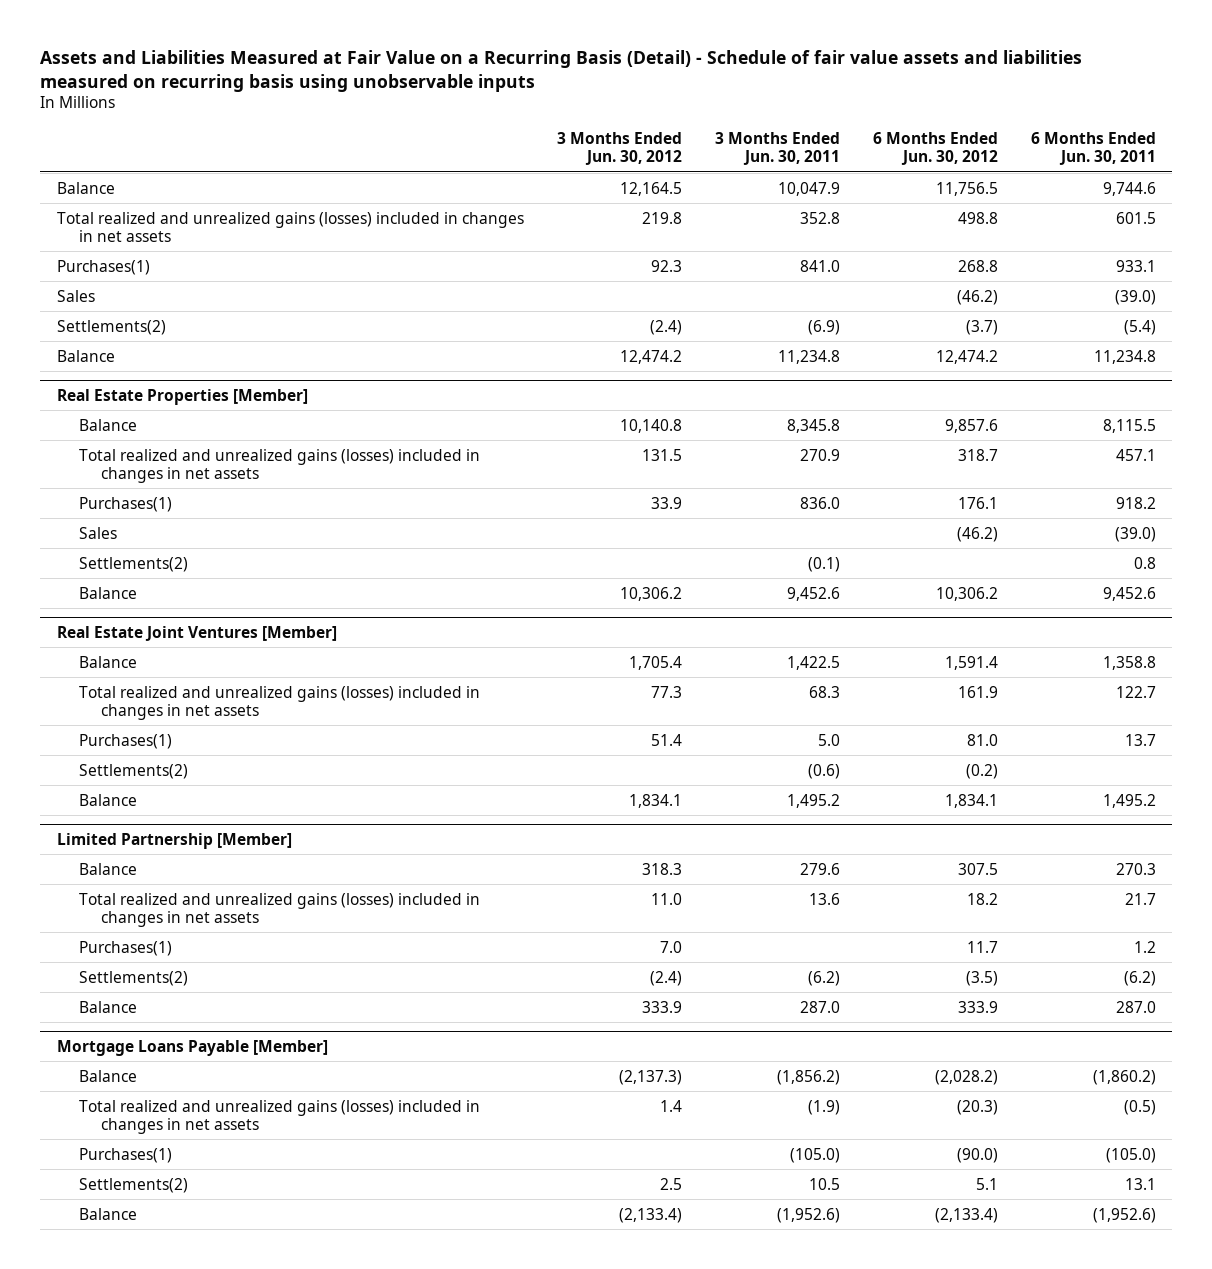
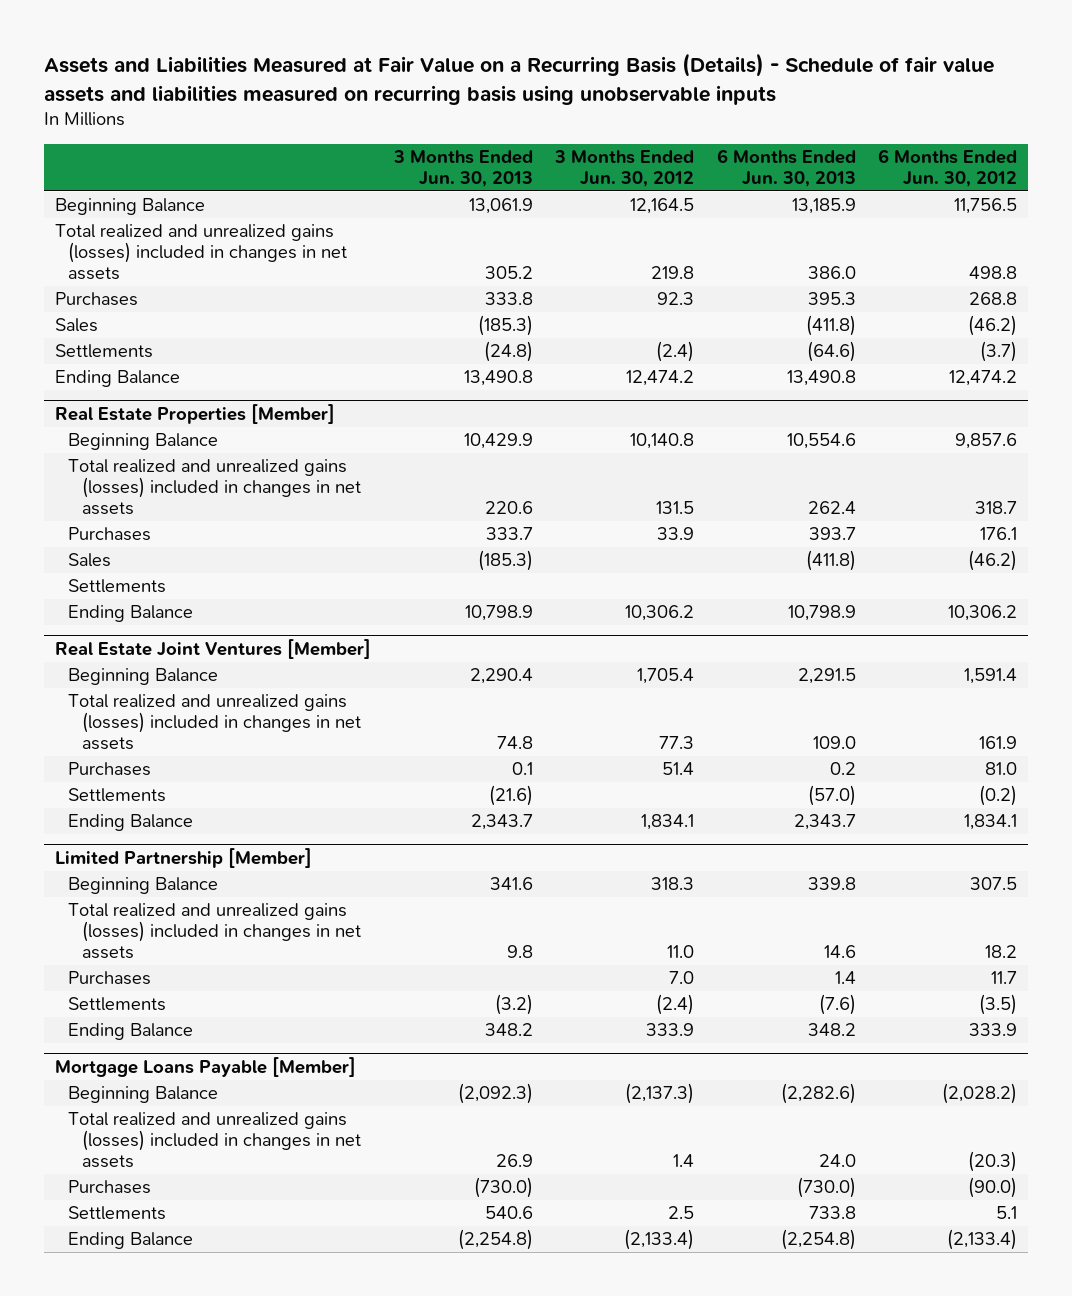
- Assets and Liabilities Measured at Fair Value on a Recurring Basis (Detail) - Schedule of fair value assets and liabilities measured on recurring basis using unobservable inputs
+ Assets and Liabilities Measured at Fair Value on a Recurring Basis (Details) - Schedule of fair value assets and liabilities measured on recurring basis using unobservable inputs
- | 3 Months Ended Jun. 30, 2012 | 3 Months Ended Jun. 30, 2011 | 6 Months Ended Jun. 30, 2012 | 6 Months Ended Jun. 30, 2011
+ | 3 Months Ended Jun. 30, 2013 | 3 Months Ended Jun. 30, 2012 | 6 Months Ended Jun. 30, 2013 | 6 Months Ended Jun. 30, 2012
- Balance | 12,164.5 | 10,047.9 | 11,756.5 | 9,744.6
+ Beginning Balance | 13,061.9 | 12,164.5 | 13,185.9 | 11,756.5
- Purchases(1) | 92.3 | 841.0 | 268.8 | 933.1
+ Purchases | 333.8 | 92.3 | 395.3 | 268.8
- Settlements(2) | (2.4) | (6.9) | (3.7) | (5.4)
- Balance | 12,474.2 | 11,234.8 | 12,474.2 | 11,234.8
+ Settlements | (24.8) | (2.4) | (64.6) | (3.7)
+ Ending Balance | 13,490.8 | 12,474.2 | 13,490.8 | 12,474.2
@ Real Estate Properties [Member]
- Balance | 10,140.8 | 8,345.8 | 9,857.6 | 8,115.5
+ Beginning Balance | 10,429.9 | 10,140.8 | 10,554.6 | 9,857.6
- Purchases(1) | 33.9 | 836.0 | 176.1 | 918.2
+ Purchases | 333.7 | 33.9 | 393.7 | 176.1
- Settlements(2) | | (0.1) | | 0.8
- Balance | 10,306.2 | 9,452.6 | 10,306.2 | 9,452.6
+ Settlements
+ Ending Balance | 10,798.9 | 10,306.2 | 10,798.9 | 10,306.2
@ Real Estate Joint Ventures [Member]
- Balance | 1,705.4 | 1,422.5 | 1,591.4 | 1,358.8
+ Beginning Balance | 2,290.4 | 1,705.4 | 2,291.5 | 1,591.4
- Purchases(1) | 51.4 | 5.0 | 81.0 | 13.7
- Settlements(2) | | (0.6) | (0.2) |
- Balance | 1,834.1 | 1,495.2 | 1,834.1 | 1,495.2
+ Purchases | 0.1 | 51.4 | 0.2 | 81.0
+ Settlements | (21.6) | | (57.0) | (0.2)
+ Ending Balance | 2,343.7 | 1,834.1 | 2,343.7 | 1,834.1
@ Limited Partnership [Member]
- Balance | 318.3 | 279.6 | 307.5 | 270.3
+ Beginning Balance | 341.6 | 318.3 | 339.8 | 307.5
- Purchases(1) | 7.0 | | 11.7 | 1.2
- Settlements(2) | (2.4) | (6.2) | (3.5) | (6.2)
- Balance | 333.9 | 287.0 | 333.9 | 287.0
+ Purchases | | 7.0 | 1.4 | 11.7
+ Settlements | (3.2) | (2.4) | (7.6) | (3.5)
+ Ending Balance | 348.2 | 333.9 | 348.2 | 333.9
@ Mortgage Loans Payable [Member]
- Balance | (2,137.3) | (1,856.2) | (2,028.2) | (1,860.2)
+ Beginning Balance | (2,092.3) | (2,137.3) | (2,282.6) | (2,028.2)
- Purchases(1) | | (105.0) | (90.0) | (105.0)
- Settlements(2) | 2.5 | 10.5 | 5.1 | 13.1
- Balance | (2,133.4) | (1,952.6) | (2,133.4) | (1,952.6)
+ Purchases | (730.0) | | (730.0) | (90.0)
+ Settlements | 540.6 | 2.5 | 733.8 | 5.1
+ Ending Balance | (2,254.8) | (2,133.4) | (2,254.8) | (2,133.4)

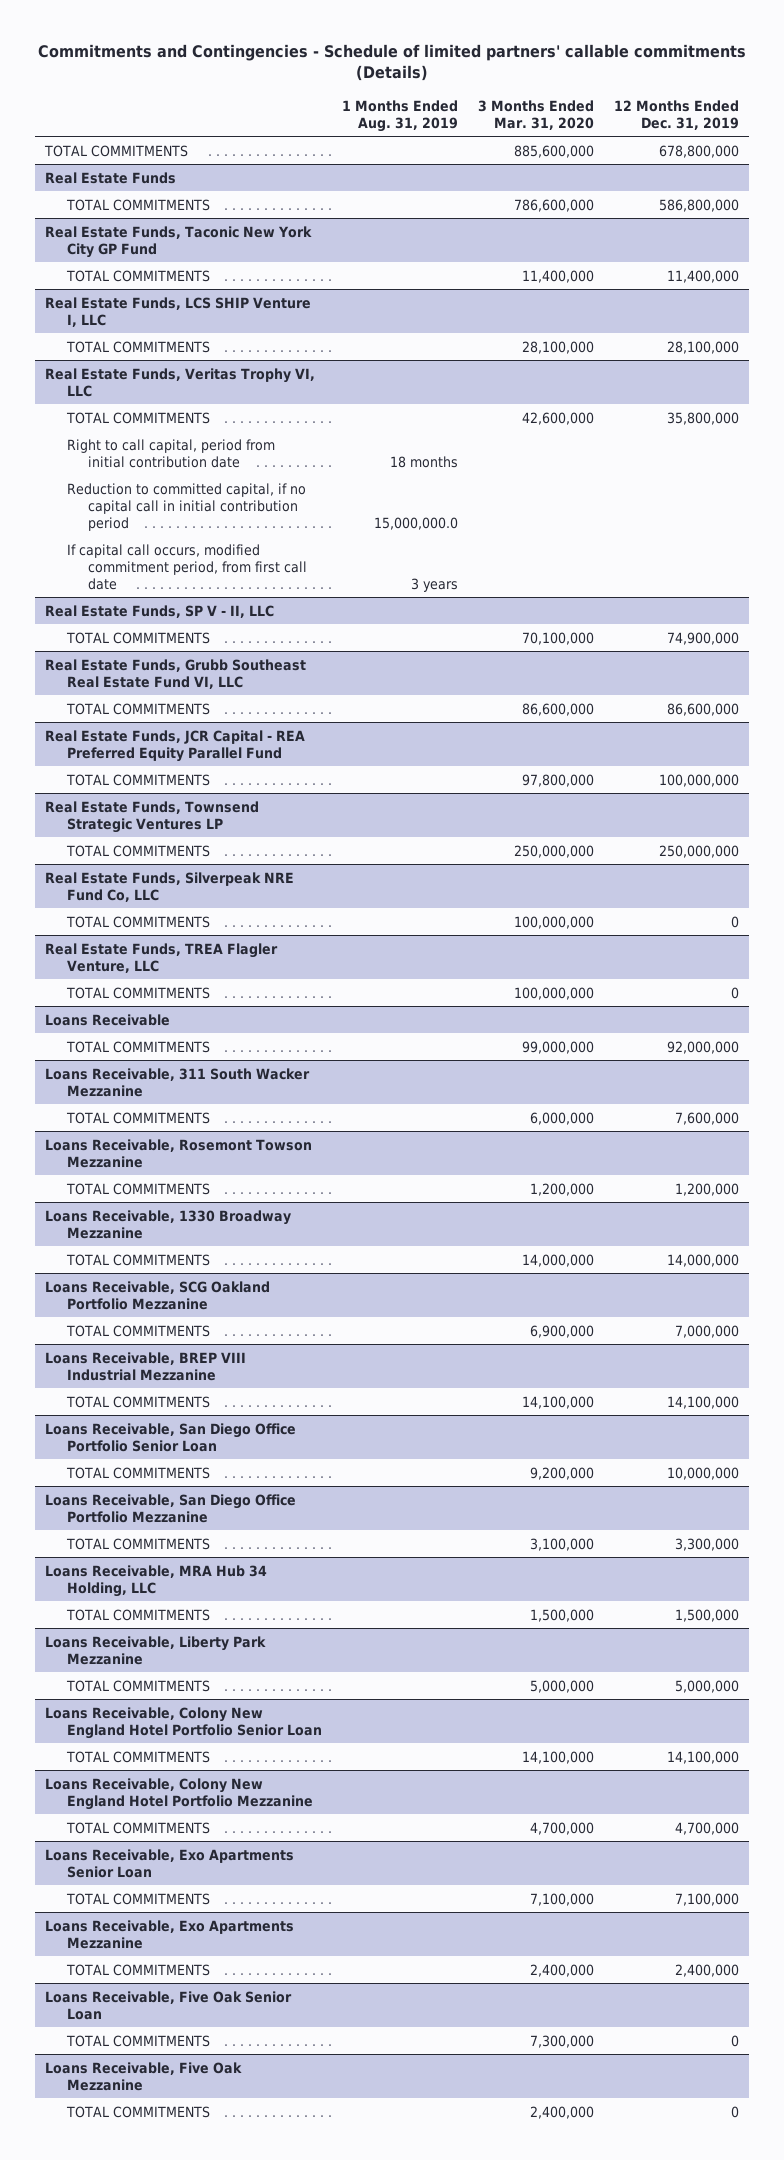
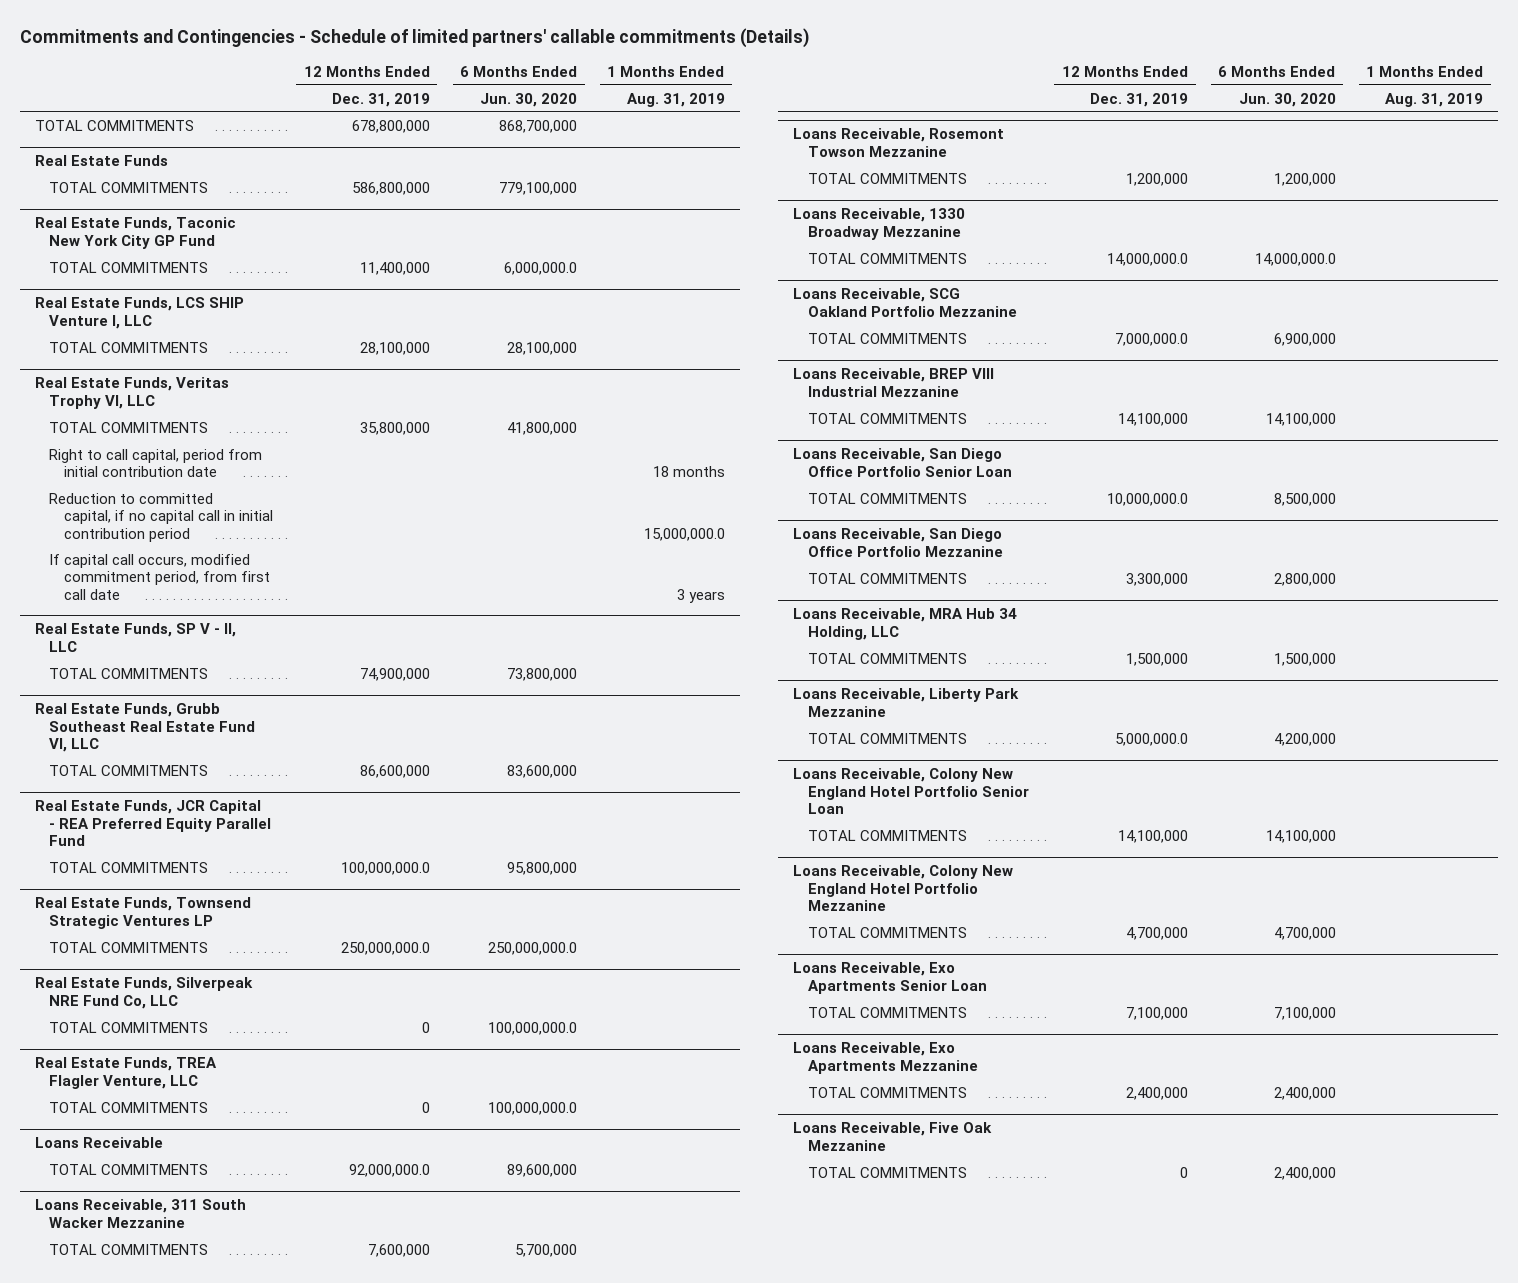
- | 1 Months Ended Aug. 31, 2019 | 3 Months Ended Mar. 31, 2020 | 12 Months Ended Dec. 31, 2019
+ | 12 Months Ended Dec. 31, 2019 | 6 Months Ended Jun. 30, 2020 | 1 Months Ended Aug. 31, 2019
@ Real Estate Funds, JCR Capital - REA Preferred Equity Parallel Fund
- TOTAL COMMITMENTS | | 97,800,000 | 100,000,000
+ TOTAL COMMITMENTS | 100,000,000.0 | 95,800,000 |
@ Real Estate Funds, Townsend Strategic Ventures LP
- TOTAL COMMITMENTS | | 250,000,000 | 250,000,000
+ TOTAL COMMITMENTS | 250,000,000.0 | 250,000,000.0 |
@ Loans Receivable
- TOTAL COMMITMENTS | | 99,000,000 | 92,000,000
+ TOTAL COMMITMENTS | 92,000,000.0 | 89,600,000 |
@ Loans Receivable, 1330 Broadway Mezzanine
- TOTAL COMMITMENTS | | 14,000,000 | 14,000,000
+ TOTAL COMMITMENTS | 14,000,000.0 | 14,000,000.0 |
@ Loans Receivable, SCG Oakland Portfolio Mezzanine
- TOTAL COMMITMENTS | | 6,900,000 | 7,000,000
+ TOTAL COMMITMENTS | 7,000,000.0 | 6,900,000 |
@ Loans Receivable, San Diego Office Portfolio Senior Loan
- TOTAL COMMITMENTS | | 9,200,000 | 10,000,000
+ TOTAL COMMITMENTS | 10,000,000.0 | 8,500,000 |
@ Loans Receivable, Liberty Park Mezzanine
- TOTAL COMMITMENTS | | 5,000,000 | 5,000,000
+ TOTAL COMMITMENTS | 5,000,000.0 | 4,200,000 |
- Loans Receivable, Five Oak Senior Loan
- TOTAL COMMITMENTS | | 7,300,000 | 0

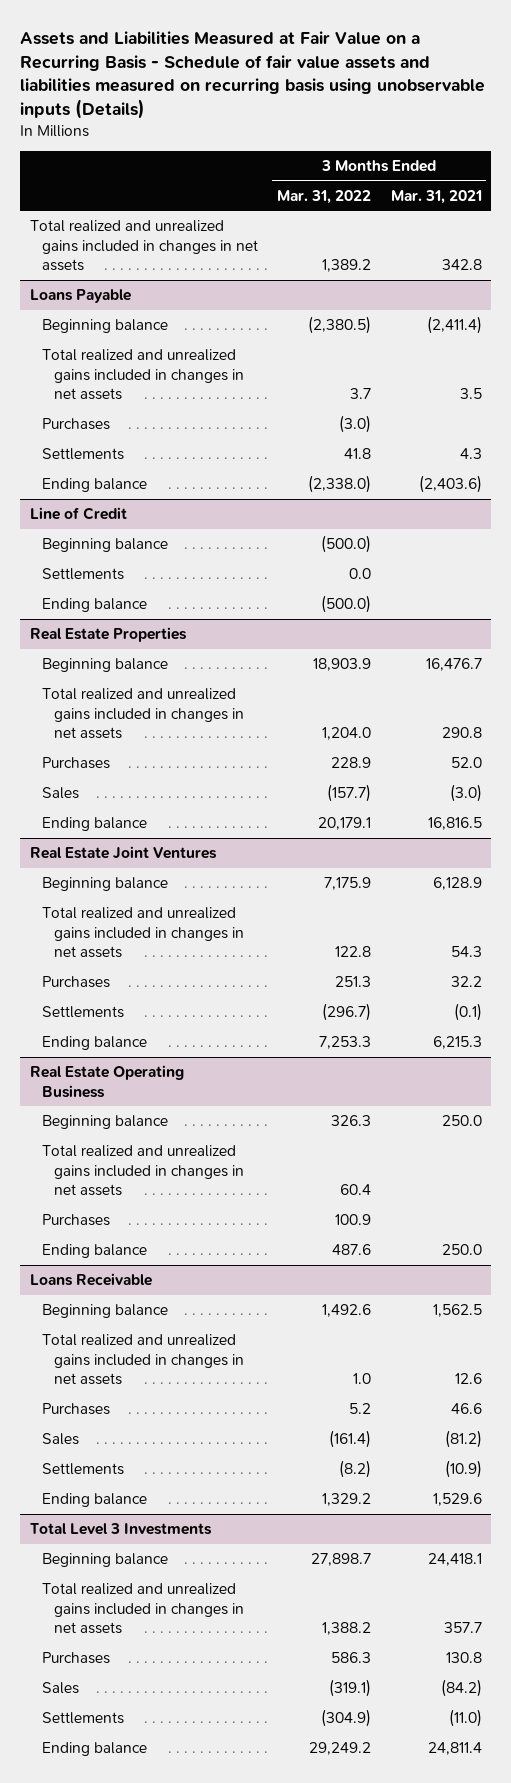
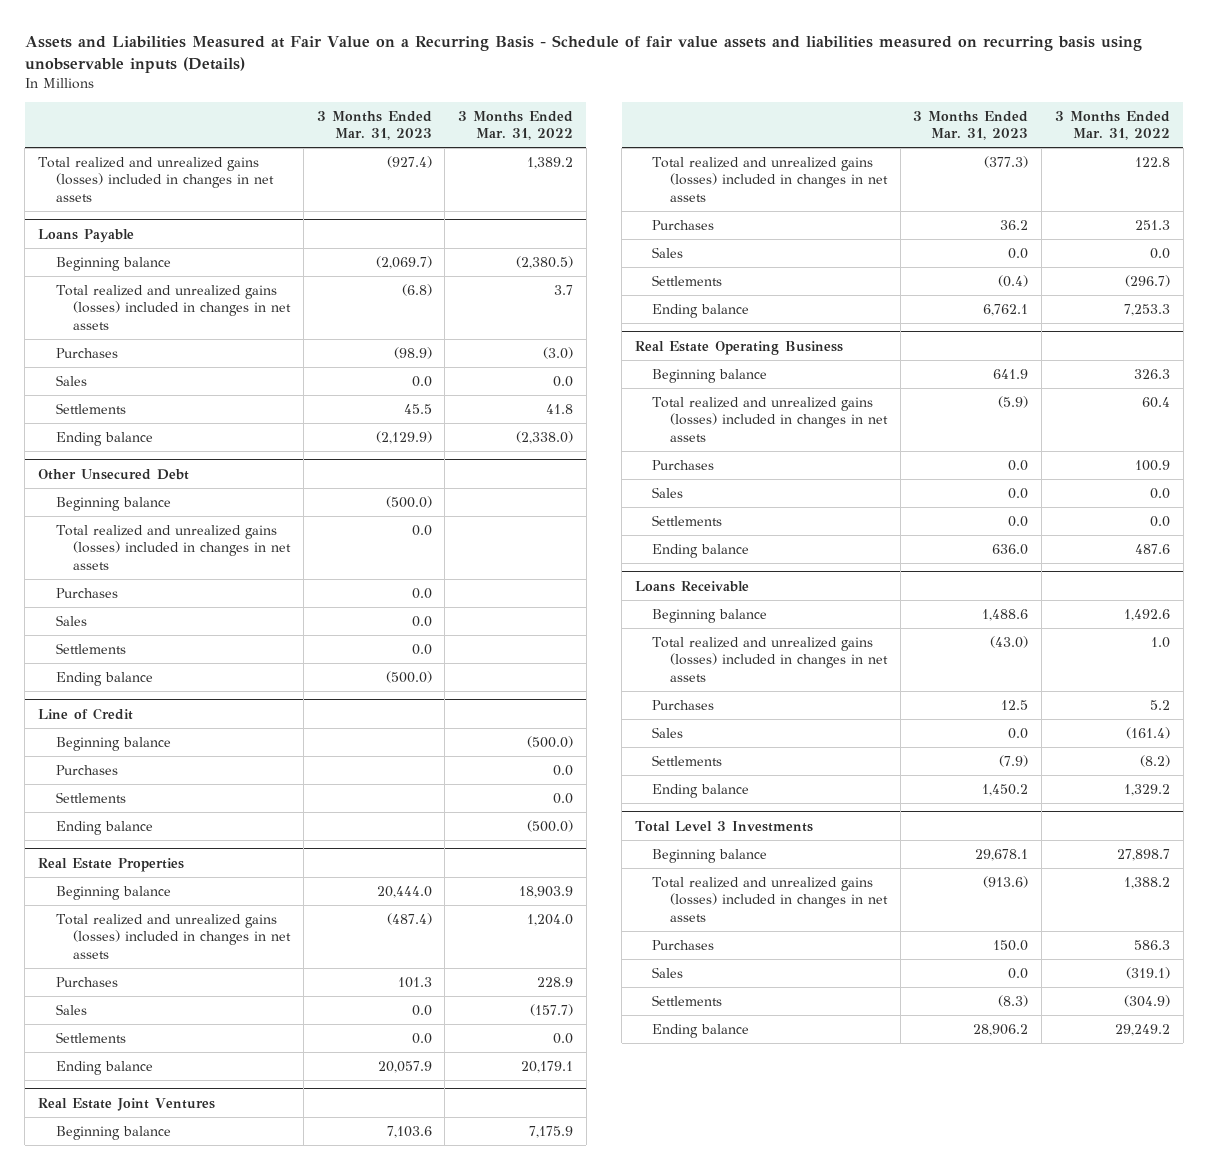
- | 3 Months Ended Mar. 31, 2022 | 3 Months Ended Mar. 31, 2021
+ | 3 Months Ended Mar. 31, 2023 | 3 Months Ended Mar. 31, 2022
- Total realized and unrealized gains included in changes in net assets | 1,389.2 | 342.8
+ Total realized and unrealized gains (losses) included in changes in net assets | (927.4) | 1,389.2
@ Loans Payable
- Total realized and unrealized gains included in changes in net assets | 3.7 | 3.5
+ Total realized and unrealized gains (losses) included in changes in net assets | (6.8) | 3.7
+ Sales | 0.0 | 0.0
+ Other Unsecured Debt
+ Beginning balance | (500.0) |
+ Total realized and unrealized gains (losses) included in changes in net assets | 0.0 |
+ Purchases | 0.0 |
+ Sales | 0.0 |
+ Settlements | 0.0 |
+ Ending balance | (500.0) |
@ Line of Credit
+ Purchases | | 0.0
@ Real Estate Properties
- Total realized and unrealized gains included in changes in net assets | 1,204.0 | 290.8
+ Total realized and unrealized gains (losses) included in changes in net assets | (487.4) | 1,204.0
+ Settlements | 0.0 | 0.0
@ Real Estate Joint Ventures
- Total realized and unrealized gains included in changes in net assets | 122.8 | 54.3
+ Total realized and unrealized gains (losses) included in changes in net assets | (377.3) | 122.8
+ Sales | 0.0 | 0.0
@ Real Estate Operating Business
- Total realized and unrealized gains included in changes in net assets | 60.4 |
+ Total realized and unrealized gains (losses) included in changes in net assets | (5.9) | 60.4
+ Sales | 0.0 | 0.0
+ Settlements | 0.0 | 0.0
@ Loans Receivable
- Total realized and unrealized gains included in changes in net assets | 1.0 | 12.6
+ Total realized and unrealized gains (losses) included in changes in net assets | (43.0) | 1.0
@ Total Level 3 Investments
- Total realized and unrealized gains included in changes in net assets | 1,388.2 | 357.7
+ Total realized and unrealized gains (losses) included in changes in net assets | (913.6) | 1,388.2

